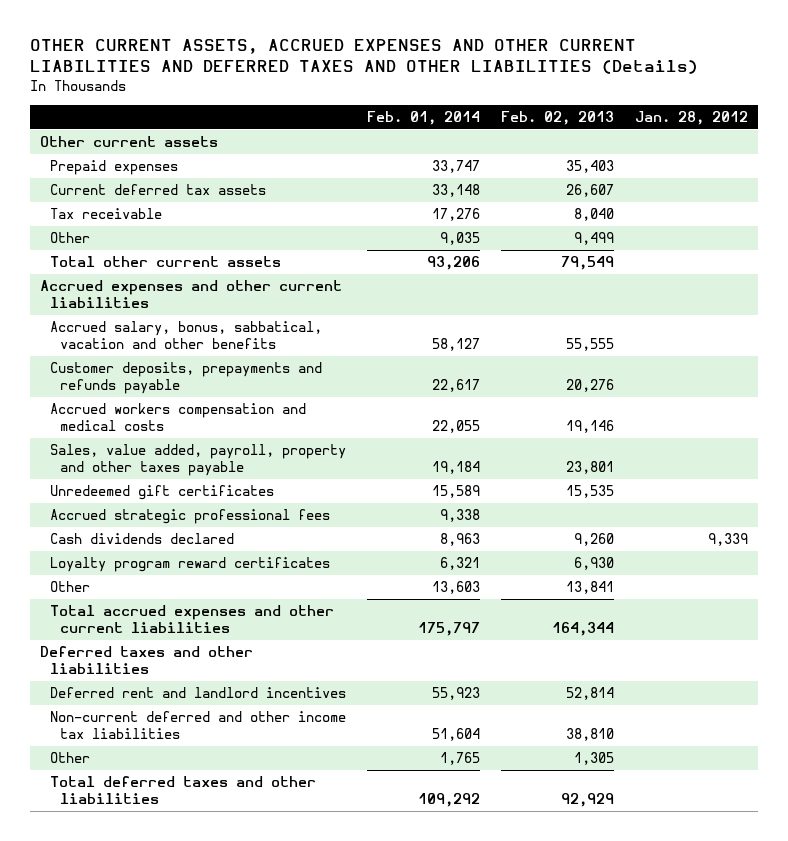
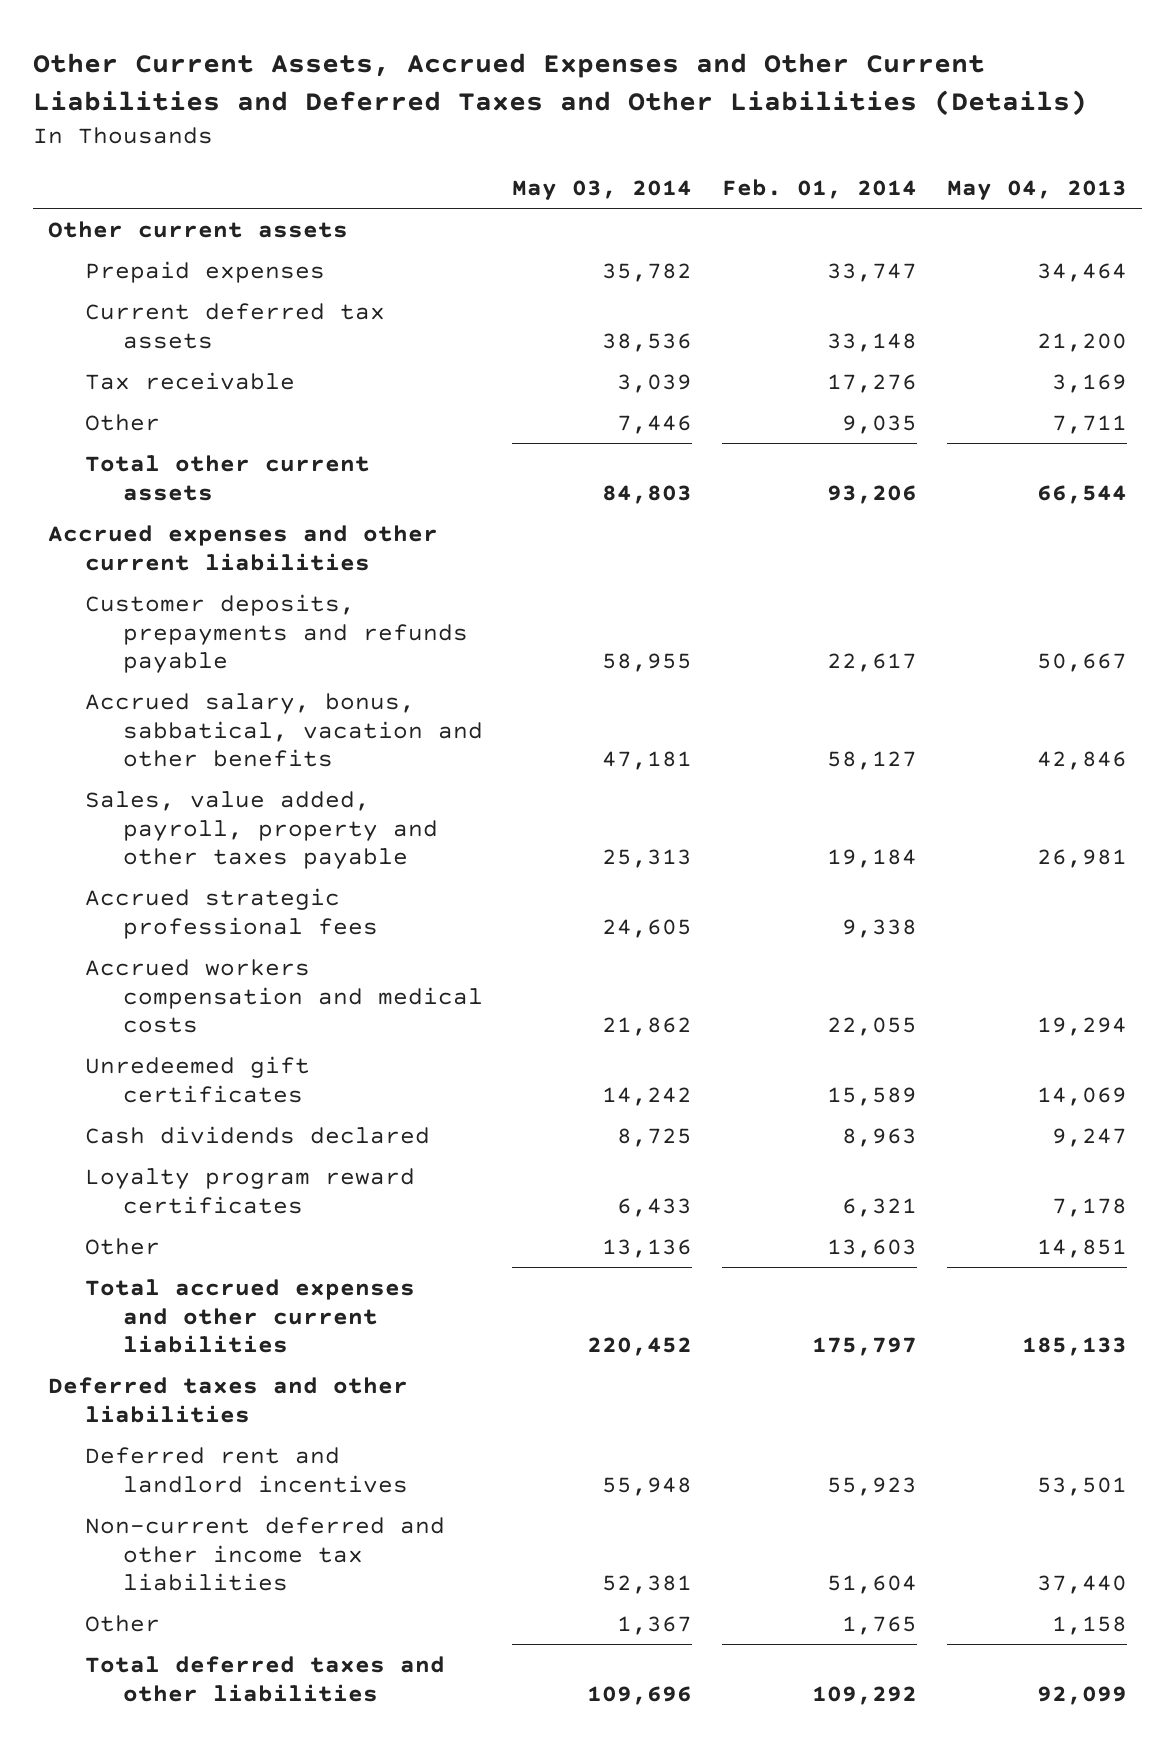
- OTHER CURRENT ASSETS, ACCRUED EXPENSES AND OTHER CURRENT LIABILITIES AND DEFERRED TAXES AND OTHER LIABILITIES (Details)
+ Other Current Assets, Accrued Expenses and Other Current Liabilities and Deferred Taxes and Other Liabilities (Details)
- | Feb. 01, 2014 | Feb. 02, 2013 | Jan. 28, 2012
+ | May 03, 2014 | Feb. 01, 2014 | May 04, 2013
moved down: Accrued salary, bonus, sabbatical, vacation and other benefits | 47,181 | 58,127 | 42,846
moved down: Accrued workers compensation and medical costs | 21,862 | 22,055 | 19,294
moved down: Unredeemed gift certificates | 14,242 | 15,589 | 14,069

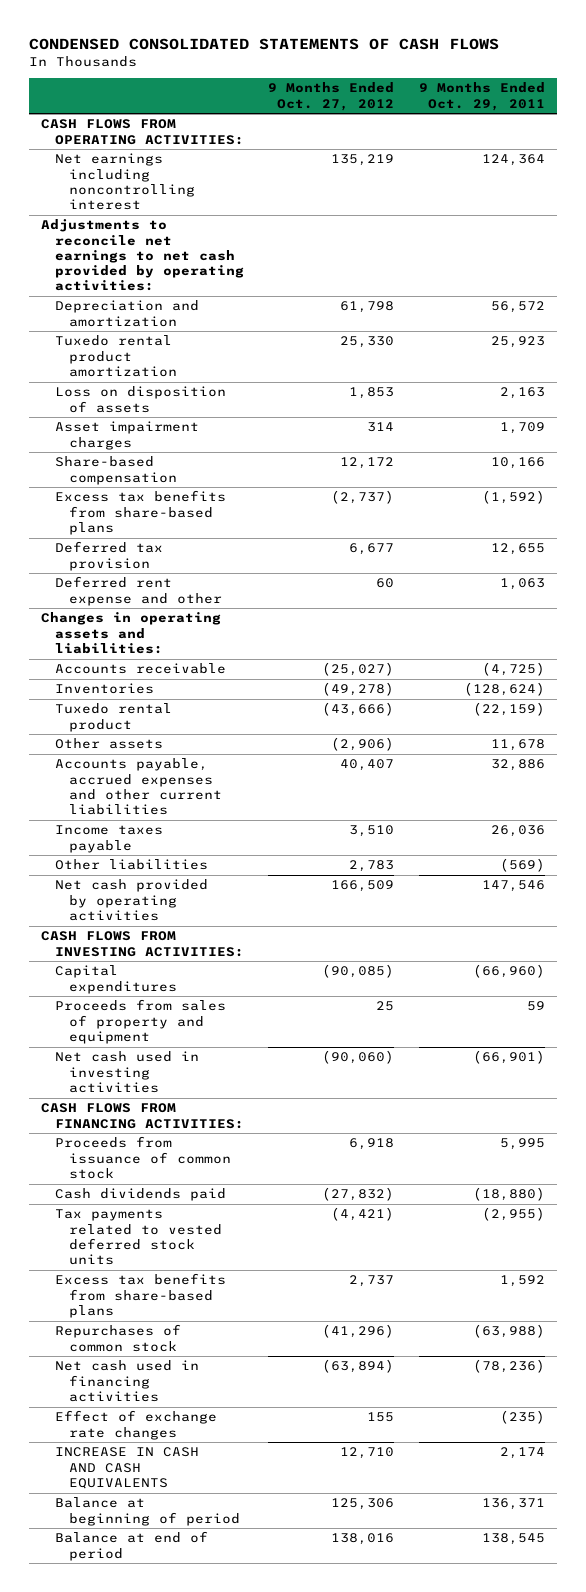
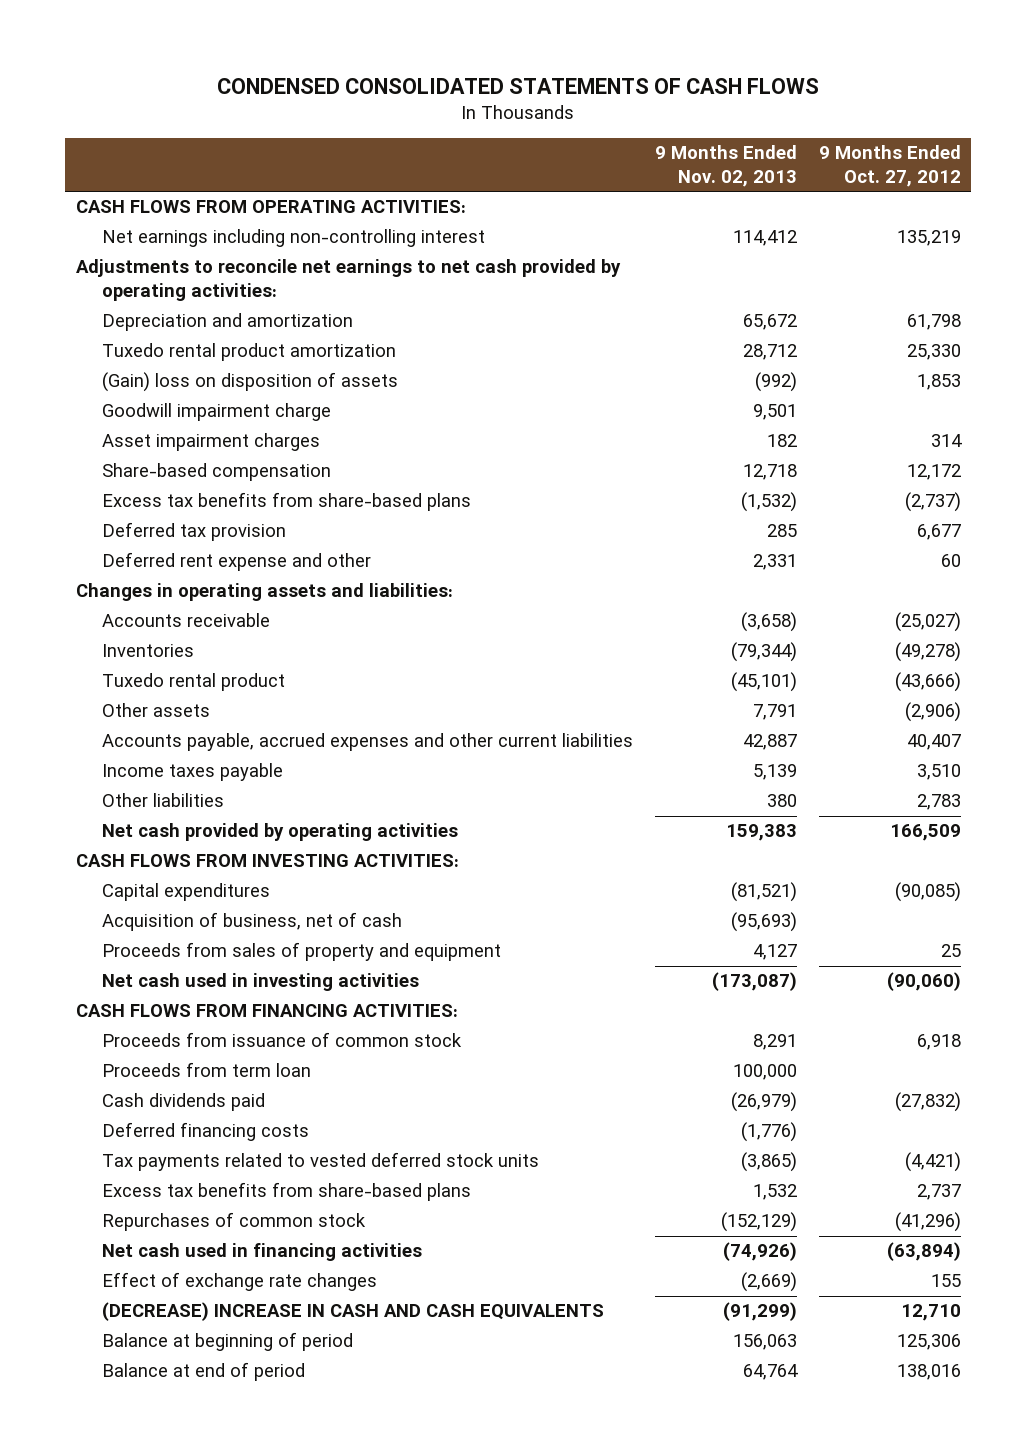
- | 9 Months Ended Oct. 27, 2012 | 9 Months Ended Oct. 29, 2011
+ | 9 Months Ended Nov. 02, 2013 | 9 Months Ended Oct. 27, 2012
- Net earnings including noncontrolling interest | 135,219 | 124,364
+ Net earnings including non-controlling interest | 114,412 | 135,219
- Loss on disposition of assets | 1,853 | 2,163
+ (Gain) loss on disposition of assets | (992) | 1,853
+ Goodwill impairment charge | 9,501 |
+ Acquisition of business, net of cash | (95,693) |
+ Proceeds from term loan | 100,000 |
+ Deferred financing costs | (1,776) |
- INCREASE IN CASH AND CASH EQUIVALENTS | 12,710 | 2,174
+ (DECREASE) INCREASE IN CASH AND CASH EQUIVALENTS | (91,299) | 12,710

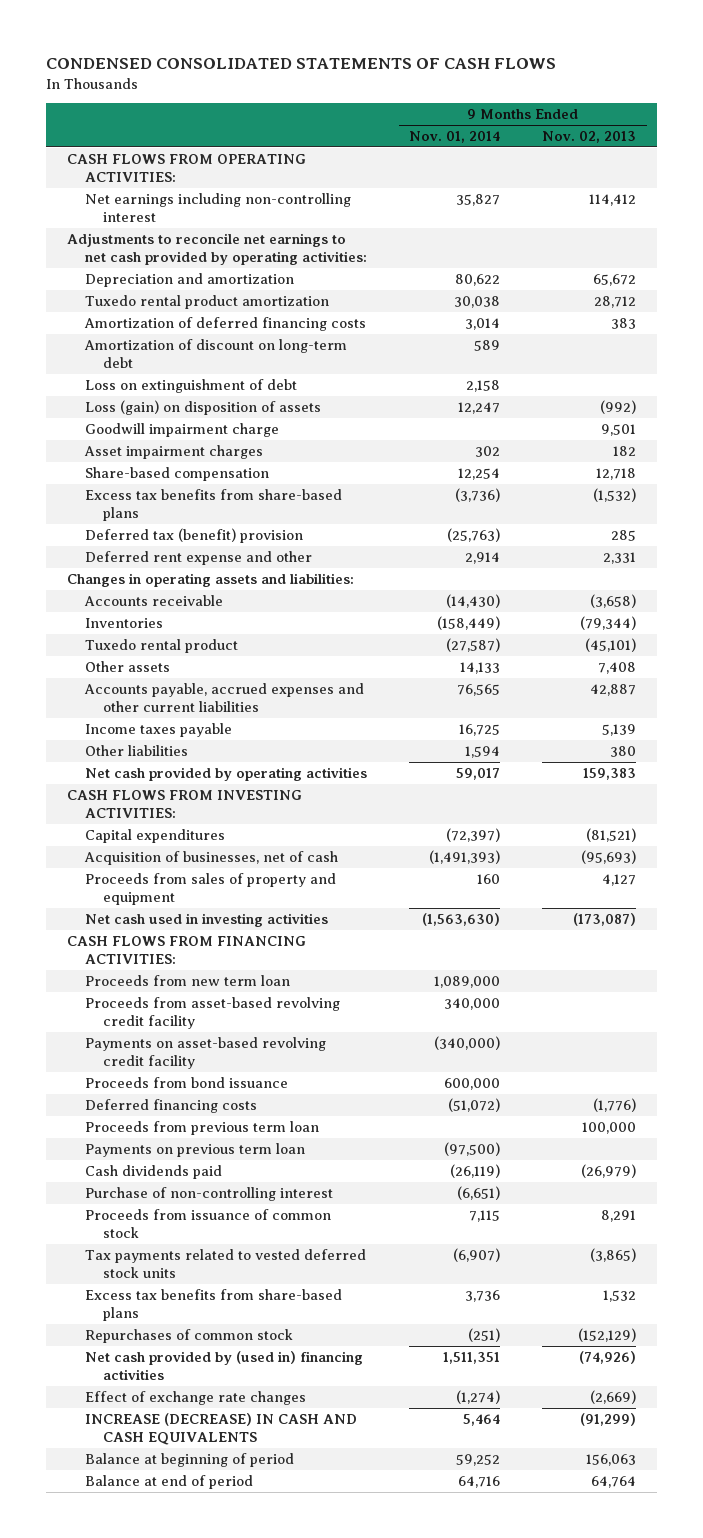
- | 9 Months Ended Nov. 02, 2013 | 9 Months Ended Oct. 27, 2012
+ | 9 Months Ended Nov. 01, 2014 | 9 Months Ended Nov. 02, 2013
- (Gain) loss on disposition of assets | (992) | 1,853
+ Amortization of deferred financing costs | 3,014 | 383
+ Amortization of discount on long-term debt | 589 |
+ Loss on extinguishment of debt | 2,158 |
+ Loss (gain) on disposition of assets | 12,247 | (992)
- Deferred tax provision | 285 | 6,677
+ Deferred tax (benefit) provision | (25,763) | 285
- Other assets | 7,791 | (2,906)
+ Other assets | 14,133 | 7,408
- Acquisition of business, net of cash | (95,693) |
+ Acquisition of businesses, net of cash | (1,491,393) | (95,693)
- Proceeds from term loan | 100,000 |
+ Proceeds from new term loan | 1,089,000 |
+ Proceeds from asset-based revolving credit facility | 340,000 |
+ Payments on asset-based revolving credit facility | (340,000) |
+ Proceeds from bond issuance | 600,000 |
+ Proceeds from previous term loan | | 100,000
+ Payments on previous term loan | (97,500) |
moved down: Cash dividends paid | (26,119) | (26,979)
+ Purchase of non-controlling interest | (6,651) |
moved down: Proceeds from issuance of common stock | 7,115 | 8,291
- Net cash used in financing activities | (74,926) | (63,894)
+ Net cash provided by (used in) financing activities | 1,511,351 | (74,926)
- (DECREASE) INCREASE IN CASH AND CASH EQUIVALENTS | (91,299) | 12,710
+ INCREASE (DECREASE) IN CASH AND CASH EQUIVALENTS | 5,464 | (91,299)

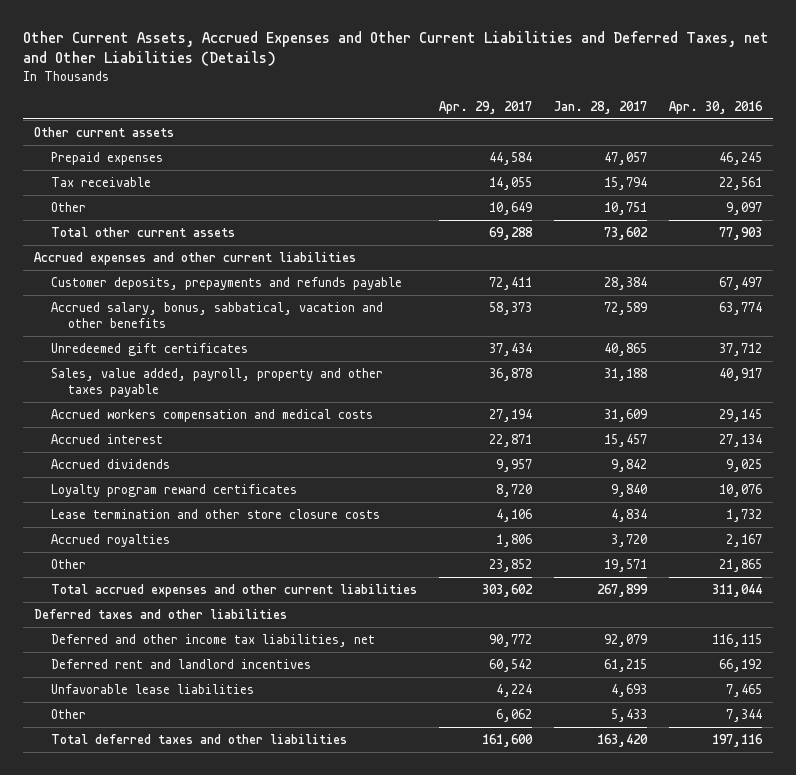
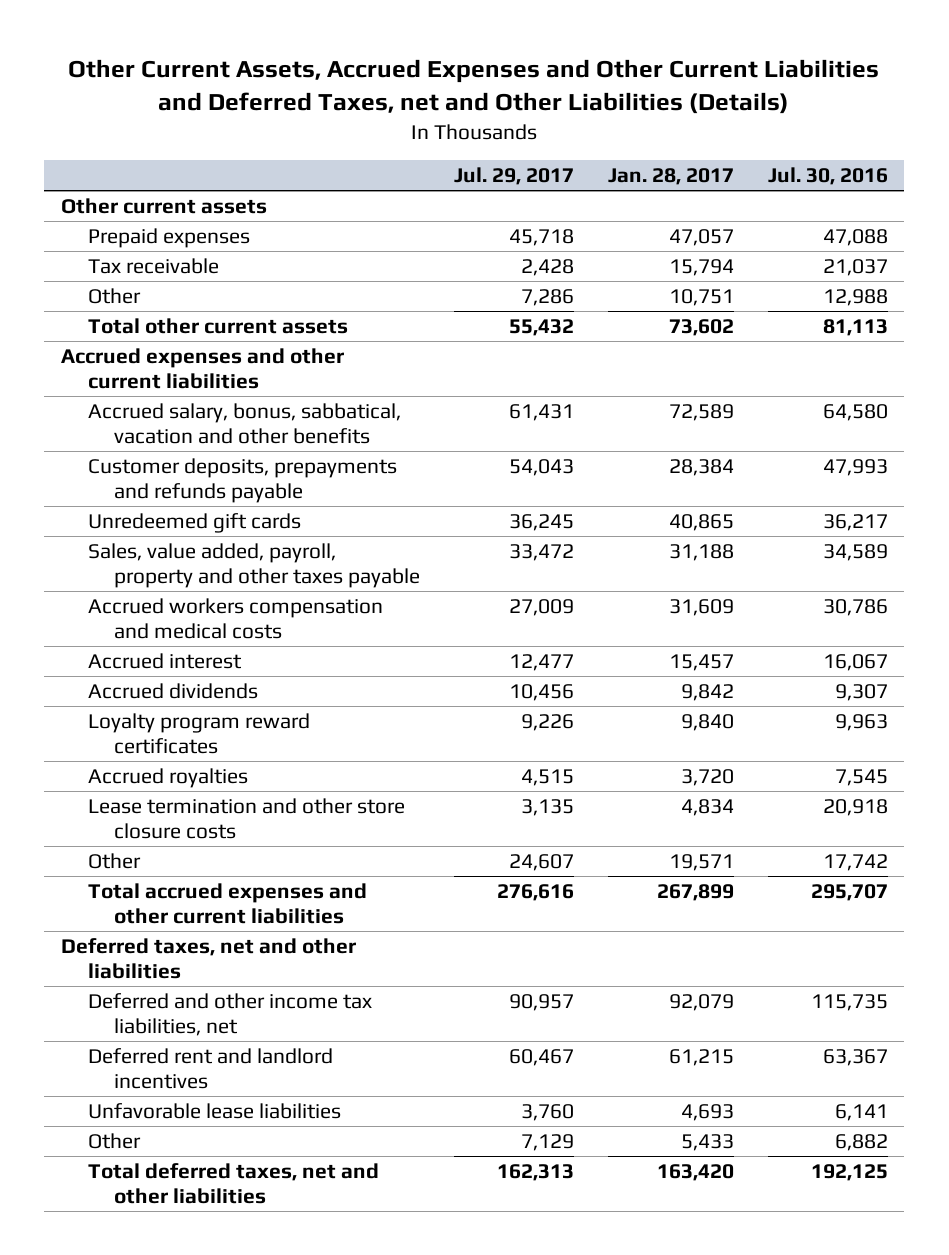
- | Apr. 29, 2017 | Jan. 28, 2017 | Apr. 30, 2016
+ | Jul. 29, 2017 | Jan. 28, 2017 | Jul. 30, 2016
- Unredeemed gift certificates | 37,434 | 40,865 | 37,712
moved down: Customer deposits, prepayments and refunds payable | 54,043 | 28,384 | 47,993
+ Unredeemed gift cards | 36,245 | 40,865 | 36,217
moved down: Lease termination and other store closure costs | 3,135 | 4,834 | 20,918
- Deferred taxes and other liabilities
+ Deferred taxes, net and other liabilities
- Total deferred taxes and other liabilities | 161,600 | 163,420 | 197,116
+ Total deferred taxes, net and other liabilities | 162,313 | 163,420 | 192,125

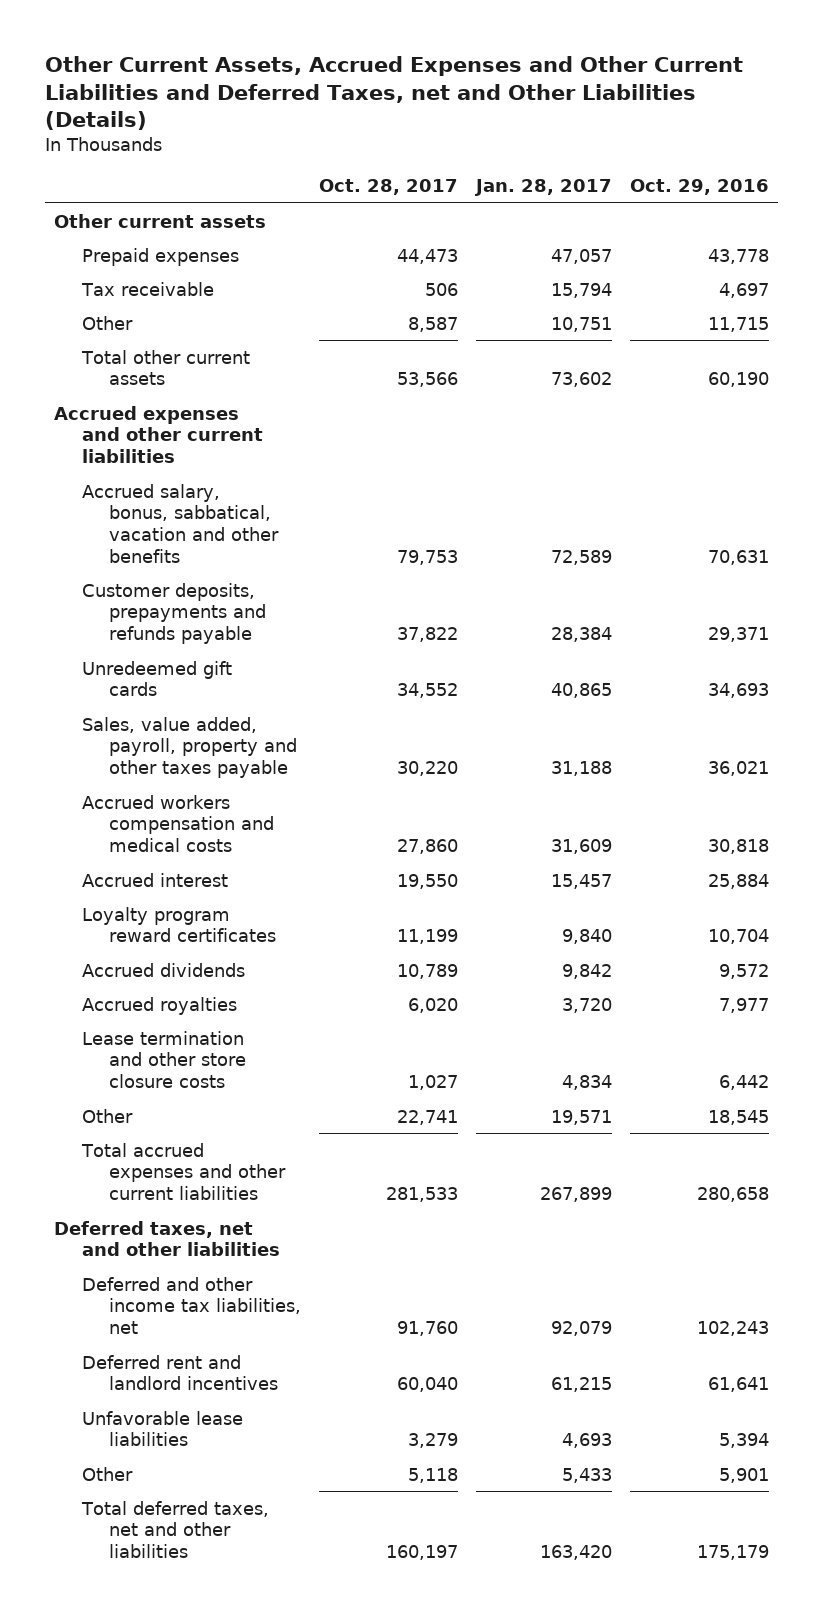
- | Jul. 29, 2017 | Jan. 28, 2017 | Jul. 30, 2016
+ | Oct. 28, 2017 | Jan. 28, 2017 | Oct. 29, 2016
moved down: Accrued dividends | 10,789 | 9,842 | 9,572

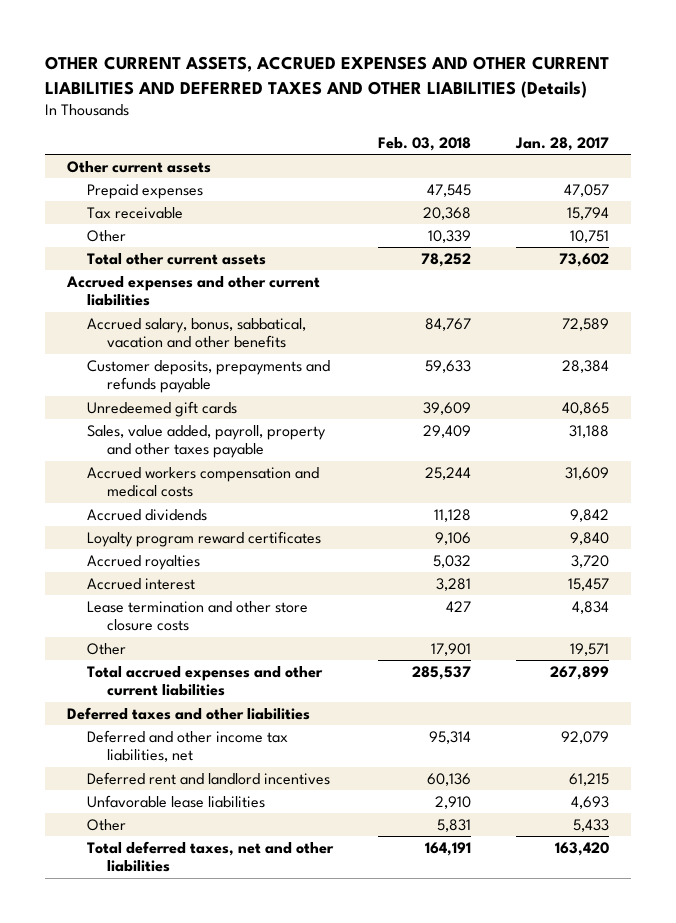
- Other Current Assets, Accrued Expenses and Other Current Liabilities and Deferred Taxes, net and Other Liabilities (Details)
+ OTHER CURRENT ASSETS, ACCRUED EXPENSES AND OTHER CURRENT LIABILITIES AND DEFERRED TAXES AND OTHER LIABILITIES (Details)
- | Oct. 28, 2017 | Jan. 28, 2017 | Oct. 29, 2016
+ | Feb. 03, 2018 | Jan. 28, 2017
moved down: Loyalty program reward certificates | 9,106 | 9,840
moved down: Accrued interest | 3,281 | 15,457
- Deferred taxes, net and other liabilities
+ Deferred taxes and other liabilities

